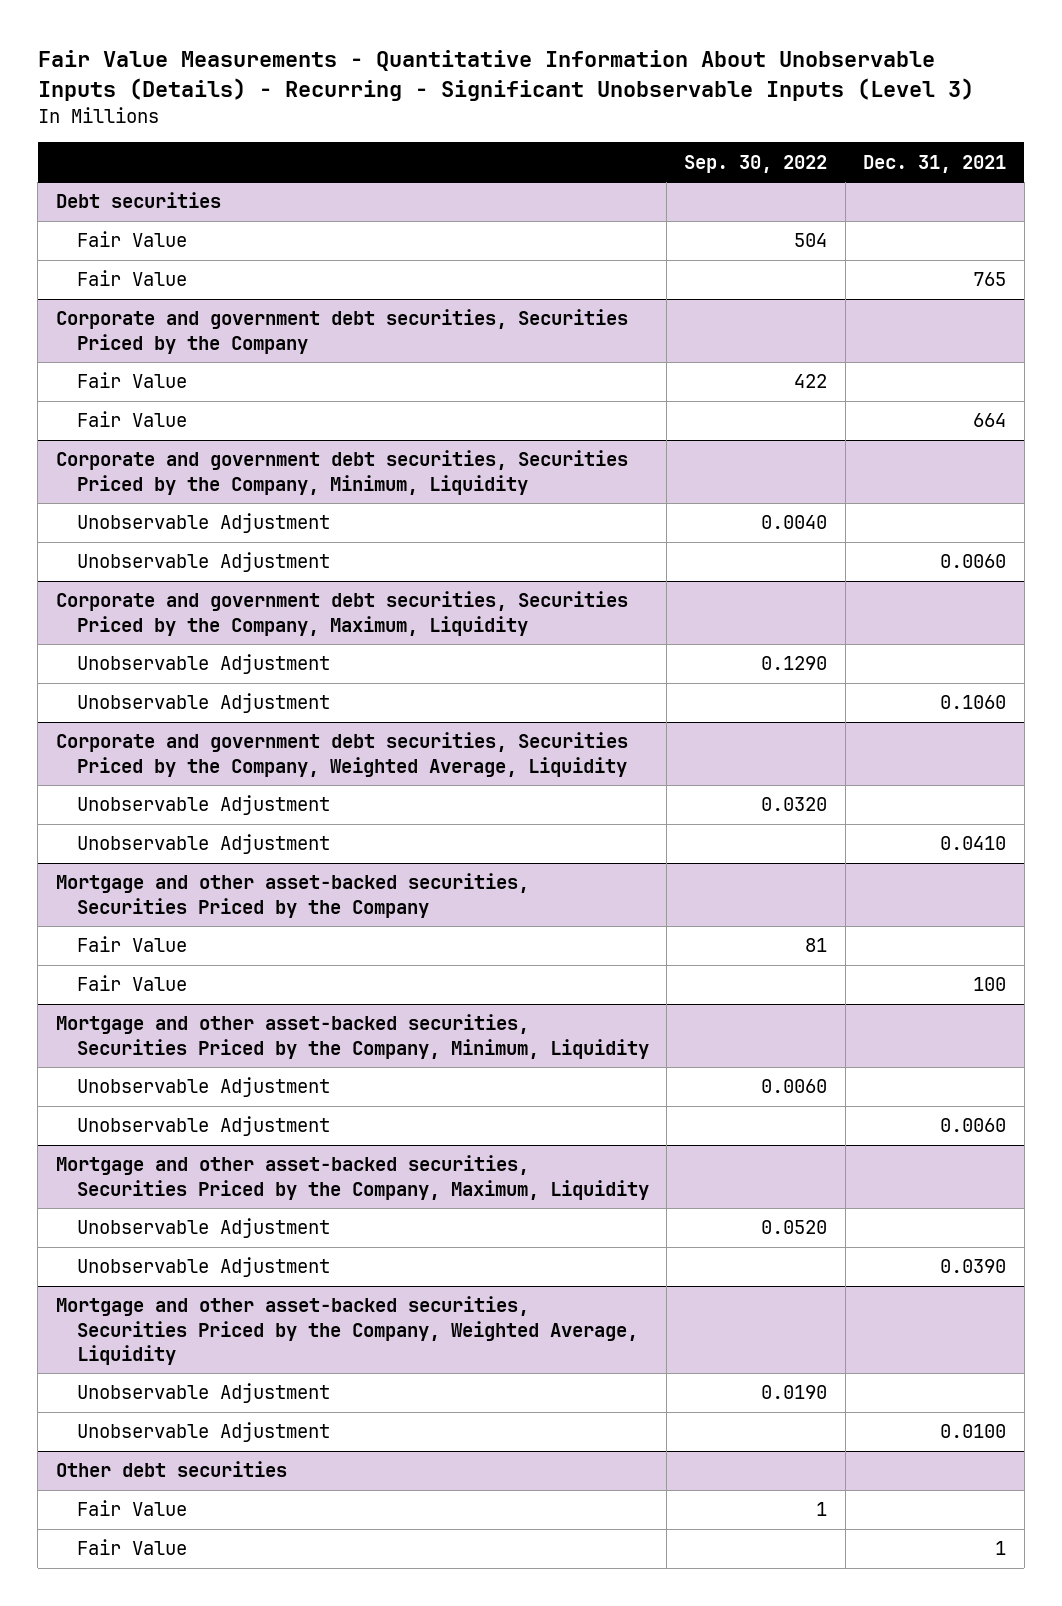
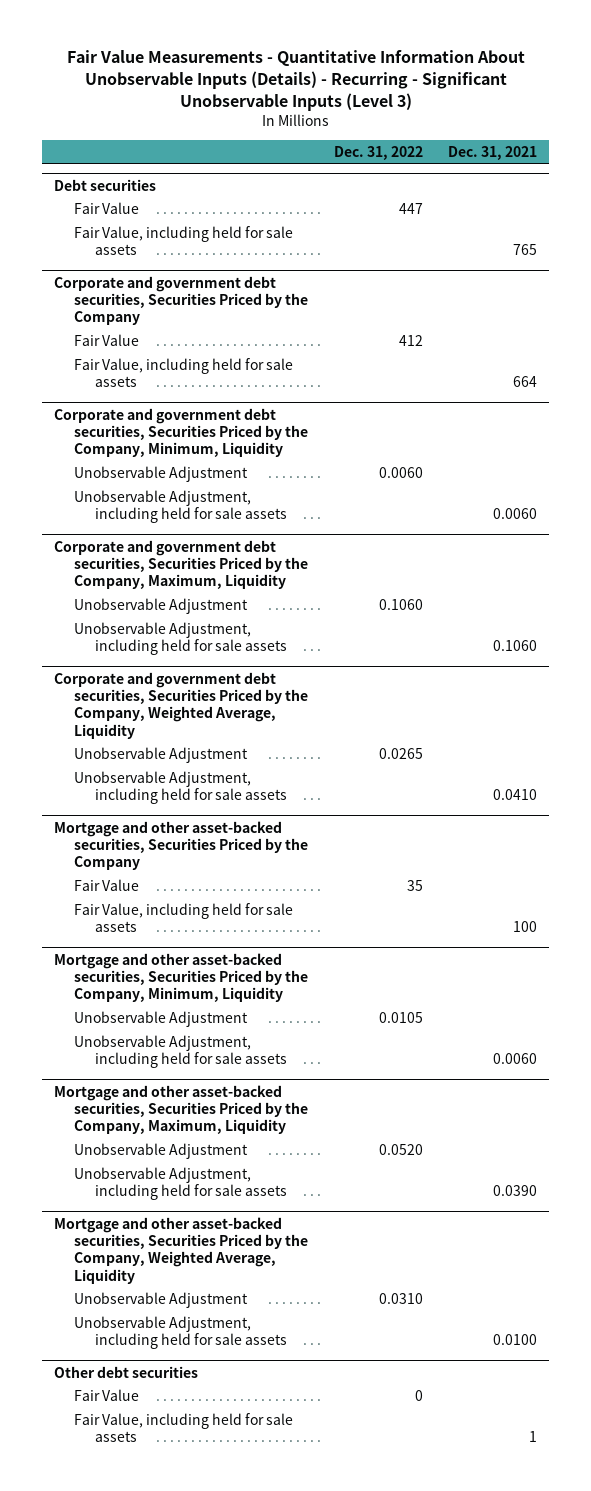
- | Sep. 30, 2022 | Dec. 31, 2021
+ | Dec. 31, 2022 | Dec. 31, 2021
@ Debt securities
- Fair Value | | 765
+ Fair Value, including held for sale assets | | 765
@ Corporate and government debt securities, Securities Priced by the Company
- Fair Value | | 664
+ Fair Value, including held for sale assets | | 664
@ Corporate and government debt securities, Securities Priced by the Company, Minimum, Liquidity
- Unobservable Adjustment | | 0.0060
+ Unobservable Adjustment, including held for sale assets | | 0.0060
@ Corporate and government debt securities, Securities Priced by the Company, Maximum, Liquidity
- Unobservable Adjustment | | 0.1060
+ Unobservable Adjustment, including held for sale assets | | 0.1060
@ Corporate and government debt securities, Securities Priced by the Company, Weighted Average, Liquidity
- Unobservable Adjustment | | 0.0410
+ Unobservable Adjustment, including held for sale assets | | 0.0410
@ Mortgage and other asset-backed securities, Securities Priced by the Company
- Fair Value | | 100
+ Fair Value, including held for sale assets | | 100
@ Mortgage and other asset-backed securities, Securities Priced by the Company, Minimum, Liquidity
- Unobservable Adjustment | | 0.0060
+ Unobservable Adjustment, including held for sale assets | | 0.0060
@ Mortgage and other asset-backed securities, Securities Priced by the Company, Maximum, Liquidity
- Unobservable Adjustment | | 0.0390
+ Unobservable Adjustment, including held for sale assets | | 0.0390
@ Mortgage and other asset-backed securities, Securities Priced by the Company, Weighted Average, Liquidity
- Unobservable Adjustment | | 0.0100
+ Unobservable Adjustment, including held for sale assets | | 0.0100
@ Other debt securities
- Fair Value | | 1
+ Fair Value, including held for sale assets | | 1

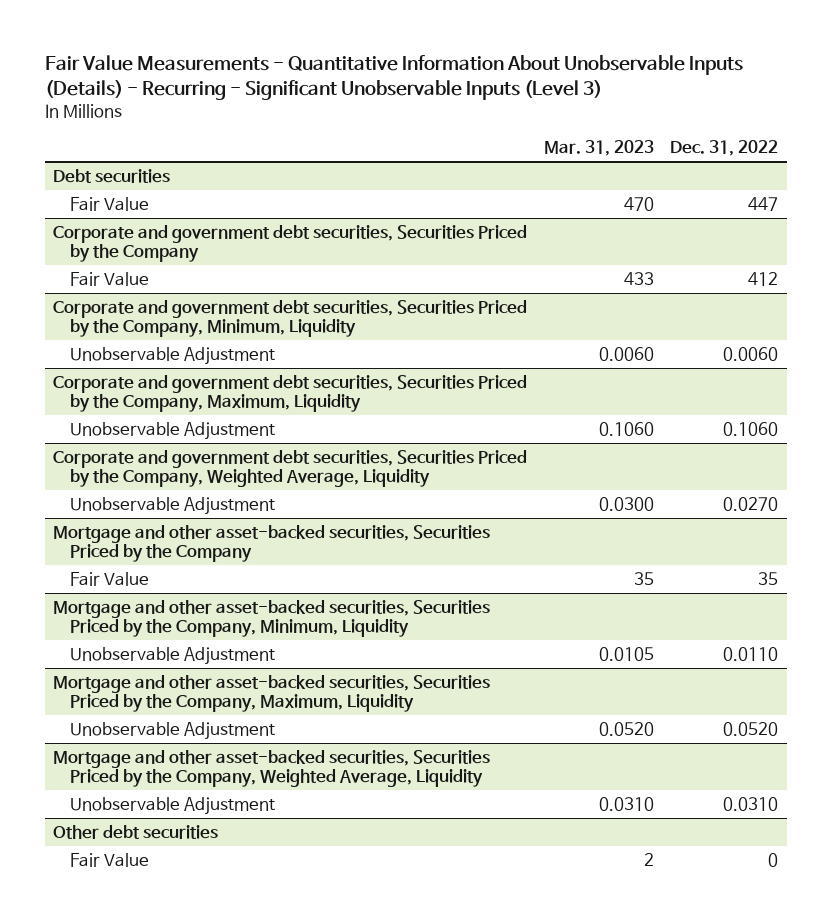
- | Dec. 31, 2022 | Dec. 31, 2021
+ | Mar. 31, 2023 | Dec. 31, 2022
@ Debt securities
- Fair Value, including held for sale assets | | 765
@ Corporate and government debt securities, Securities Priced by the Company
- Fair Value, including held for sale assets | | 664
@ Corporate and government debt securities, Securities Priced by the Company, Minimum, Liquidity
- Unobservable Adjustment, including held for sale assets | | 0.0060
@ Corporate and government debt securities, Securities Priced by the Company, Maximum, Liquidity
- Unobservable Adjustment, including held for sale assets | | 0.1060
@ Corporate and government debt securities, Securities Priced by the Company, Weighted Average, Liquidity
- Unobservable Adjustment | 0.0265 |
- Unobservable Adjustment, including held for sale assets | | 0.0410
+ Unobservable Adjustment | 0.0300 | 0.0270
@ Mortgage and other asset-backed securities, Securities Priced by the Company
- Fair Value, including held for sale assets | | 100
@ Mortgage and other asset-backed securities, Securities Priced by the Company, Minimum, Liquidity
- Unobservable Adjustment | 0.0105 |
- Unobservable Adjustment, including held for sale assets | | 0.0060
+ Unobservable Adjustment | 0.0105 | 0.0110
@ Mortgage and other asset-backed securities, Securities Priced by the Company, Maximum, Liquidity
- Unobservable Adjustment, including held for sale assets | | 0.0390
@ Mortgage and other asset-backed securities, Securities Priced by the Company, Weighted Average, Liquidity
- Unobservable Adjustment, including held for sale assets | | 0.0100
@ Other debt securities
- Fair Value, including held for sale assets | | 1

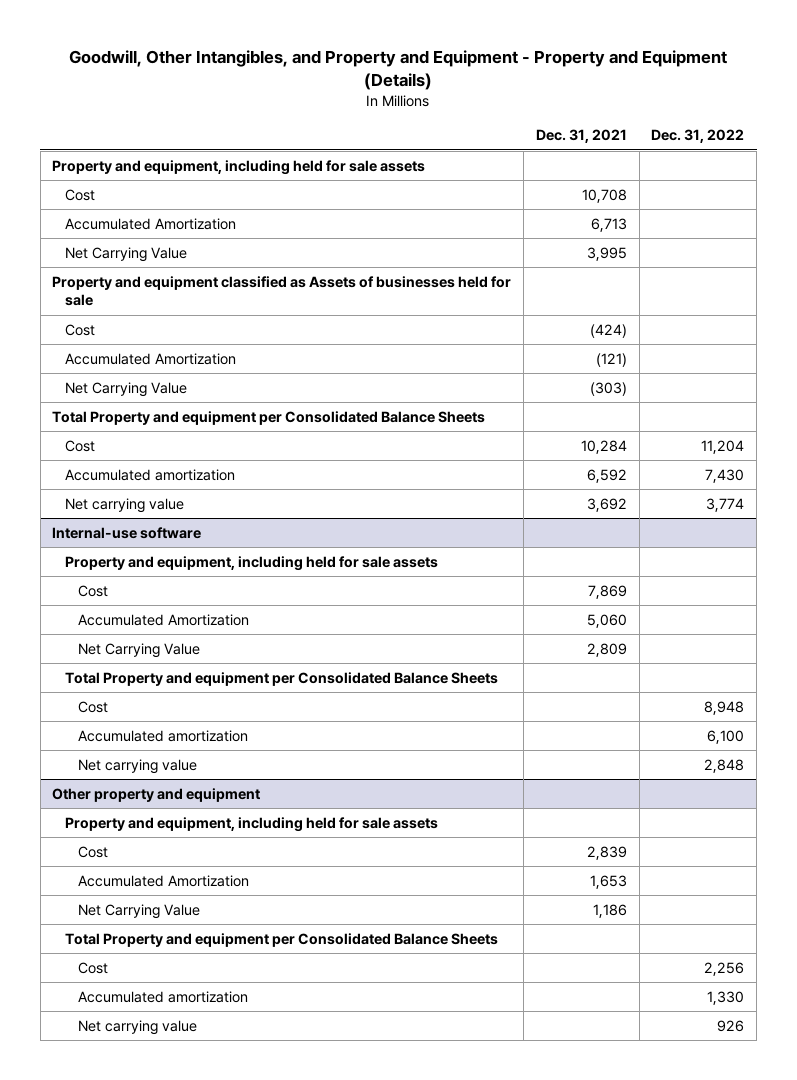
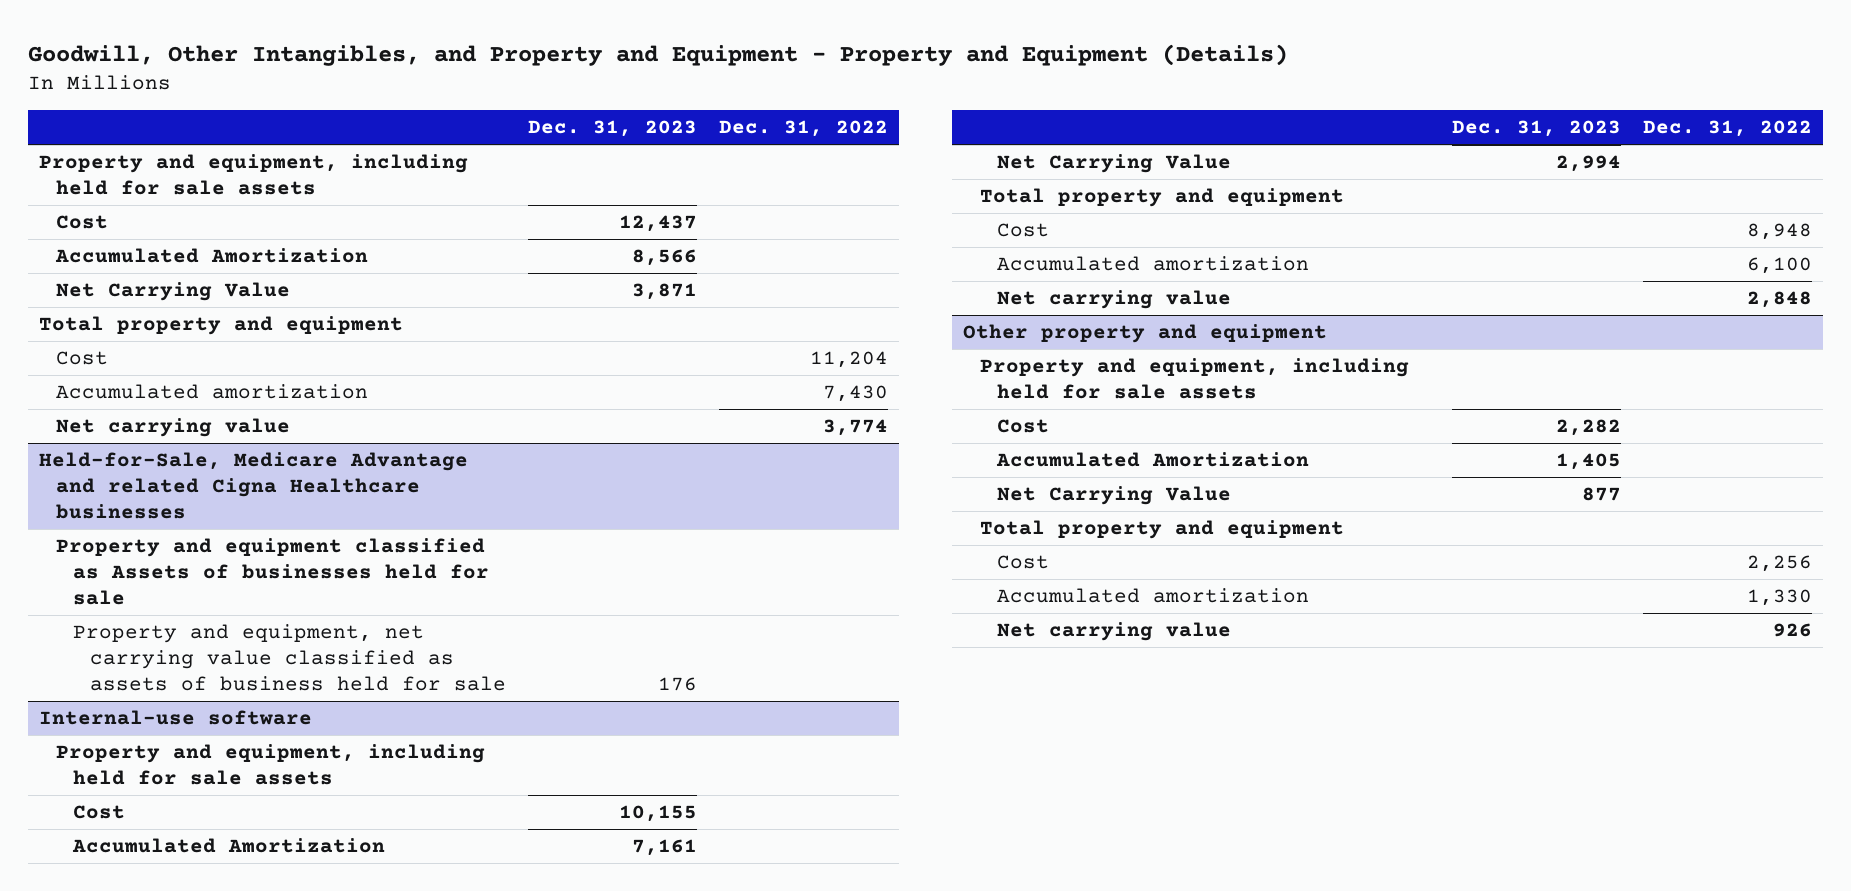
- | Dec. 31, 2021 | Dec. 31, 2022
+ | Dec. 31, 2023 | Dec. 31, 2022
- Property and equipment classified as Assets of businesses held for sale
- Cost | (424) |
- Accumulated Amortization | (121) |
- Net Carrying Value | (303) |
- Total Property and equipment per Consolidated Balance Sheets
+ Total property and equipment
+ Held-for-Sale, Medicare Advantage and related Cigna Healthcare businesses
+ Property and equipment classified as Assets of businesses held for sale
+ Property and equipment, net carrying value classified as assets of business held for sale | 176 |
@ Internal-use software
- Total Property and equipment per Consolidated Balance Sheets
+ Total property and equipment
@ Other property and equipment
- Total Property and equipment per Consolidated Balance Sheets
+ Total property and equipment

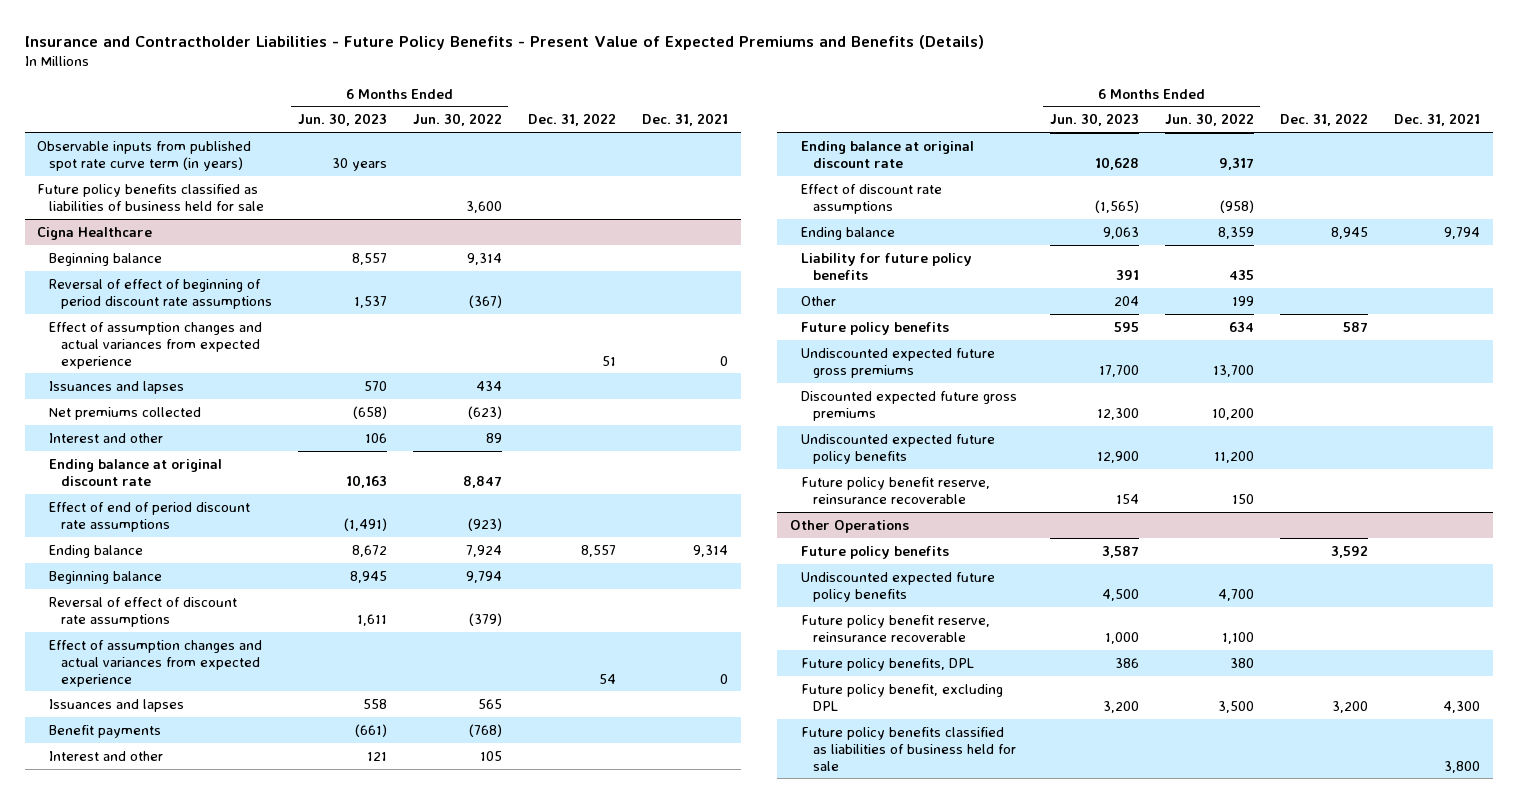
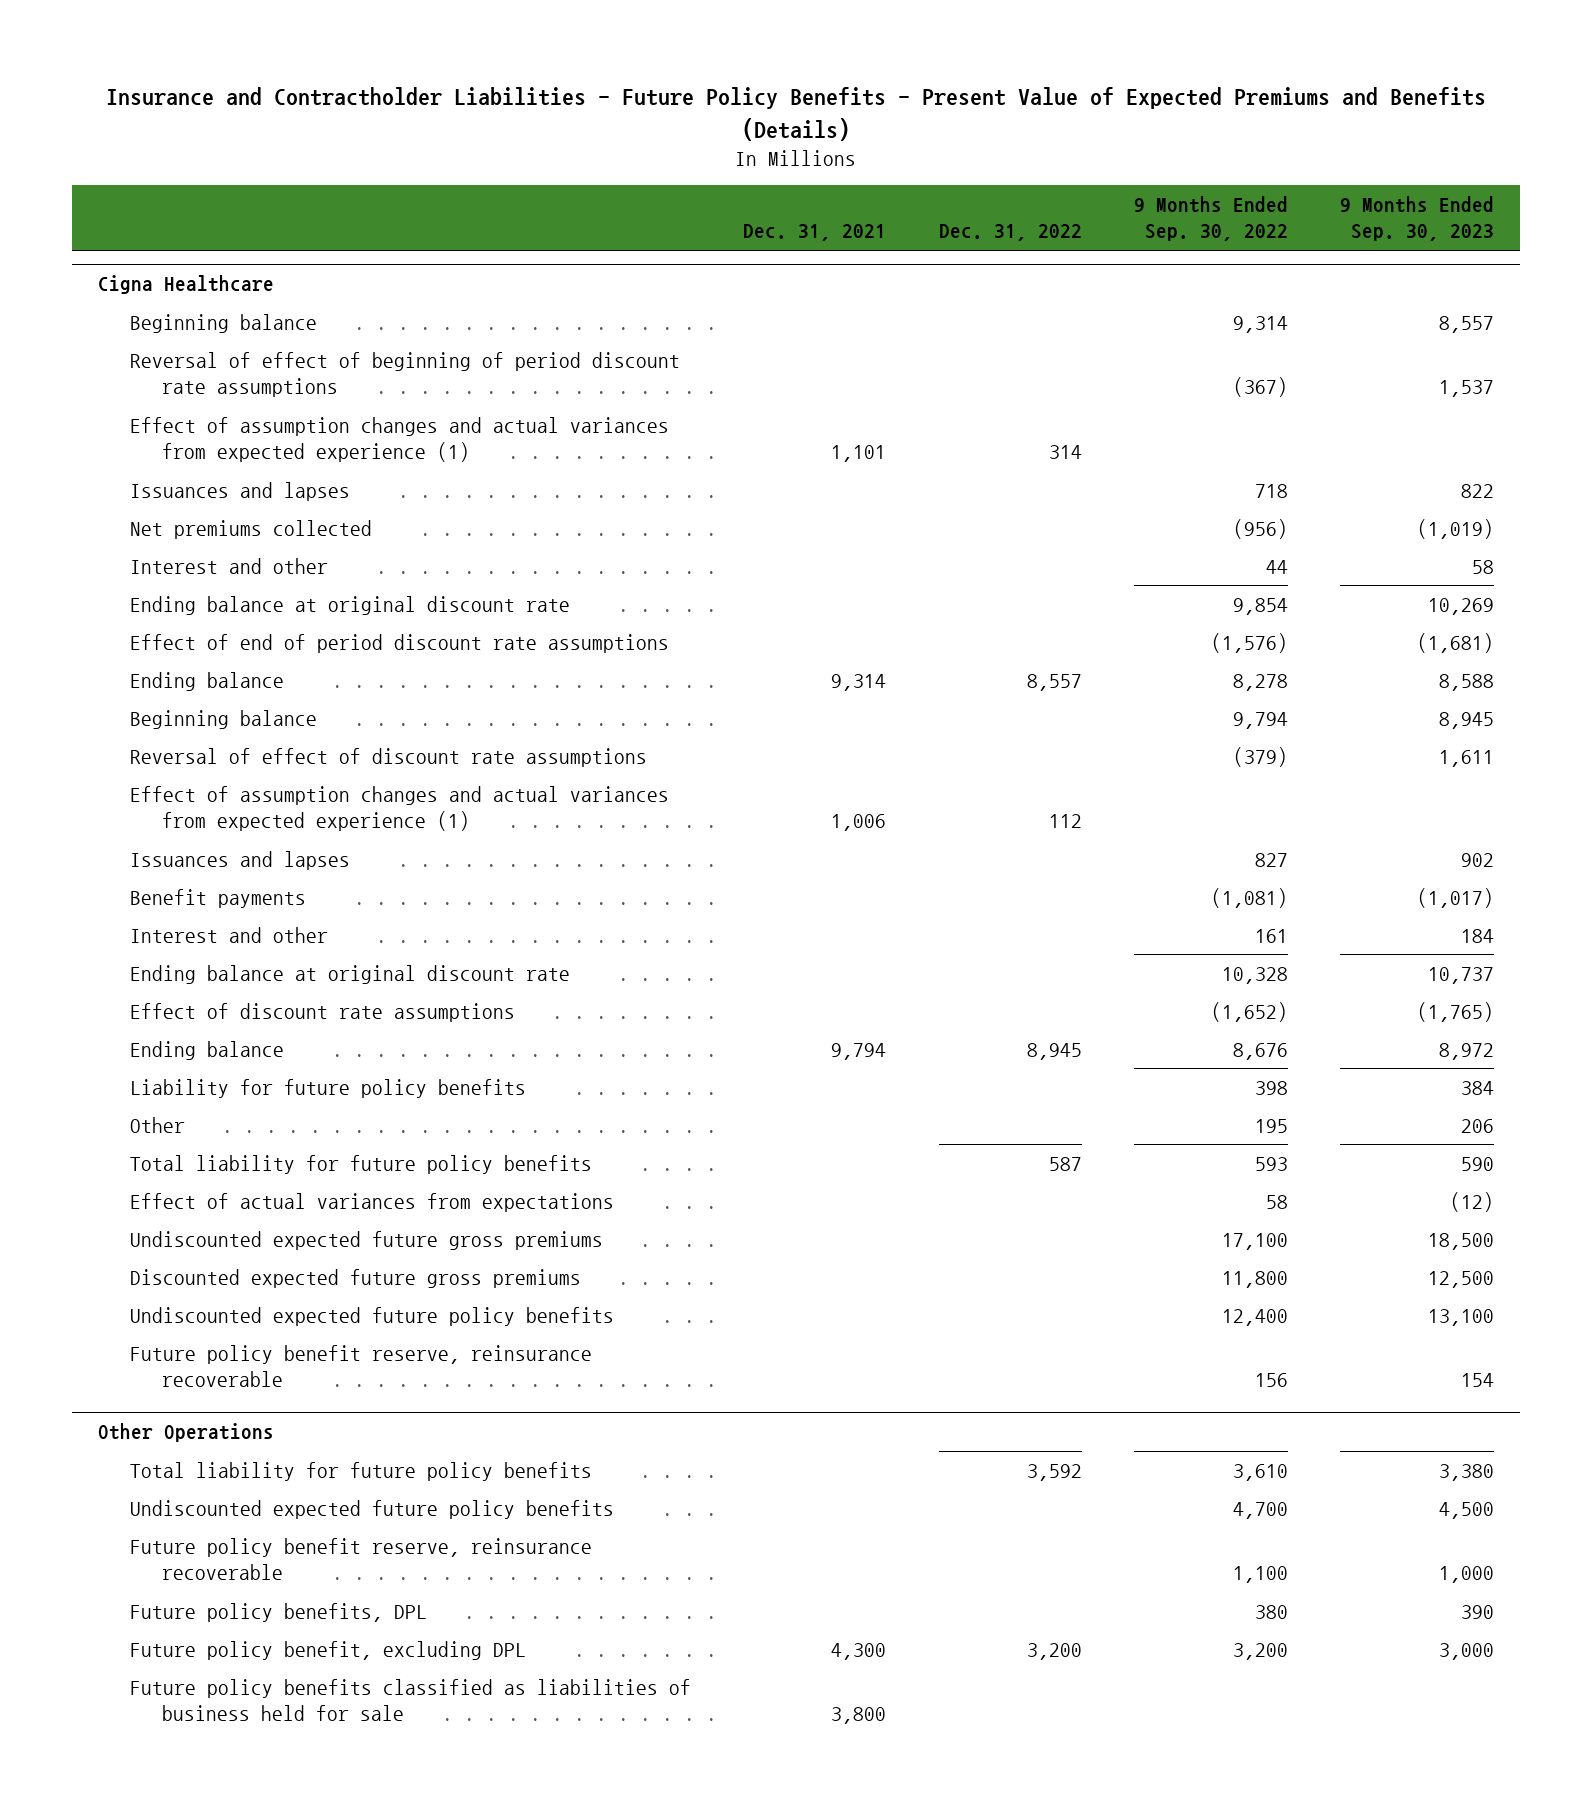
- | 6 Months Ended Jun. 30, 2023 | 6 Months Ended Jun. 30, 2022 | Dec. 31, 2022 | Dec. 31, 2021
+ | Dec. 31, 2021 | Dec. 31, 2022 | 9 Months Ended Sep. 30, 2022 | 9 Months Ended Sep. 30, 2023
- Observable inputs from published spot rate curve term (in years) | 30 years | | |
- Future policy benefits classified as liabilities of business held for sale | | 3,600 | |
@ Cigna Healthcare
- Effect of assumption changes and actual variances from expected experience | | | 51 | 0
+ Effect of assumption changes and actual variances from expected experience (1) | 1,101 | 314 | |
- Effect of assumption changes and actual variances from expected experience | | | 54 | 0
+ Effect of assumption changes and actual variances from expected experience (1) | 1,006 | 112 | |
- Future policy benefits | 595 | 634 | 587 |
+ Total liability for future policy benefits | | 587 | 593 | 590
+ Effect of actual variances from expectations | | | 58 | (12)
@ Other Operations
- Future policy benefits | 3,587 | | 3,592 |
+ Total liability for future policy benefits | | 3,592 | 3,610 | 3,380

